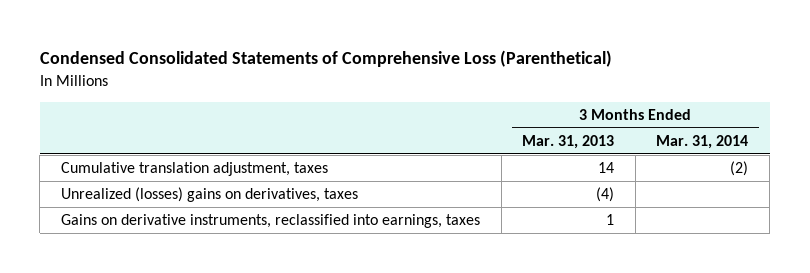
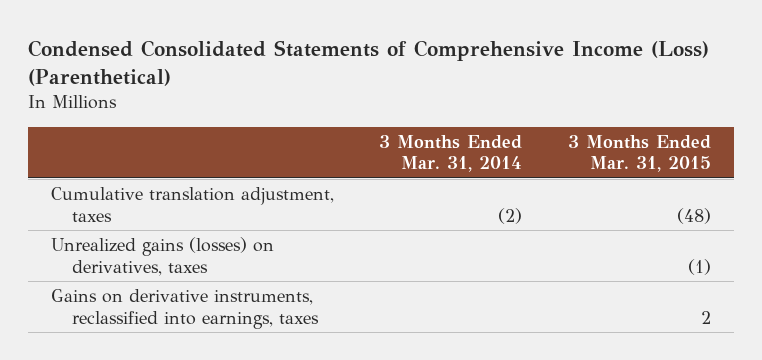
- Condensed Consolidated Statements of Comprehensive Loss (Parenthetical)
+ Condensed Consolidated Statements of Comprehensive Income (Loss) (Parenthetical)
- | 3 Months Ended Mar. 31, 2013 | 3 Months Ended Mar. 31, 2014
+ | 3 Months Ended Mar. 31, 2014 | 3 Months Ended Mar. 31, 2015
- Unrealized (losses) gains on derivatives, taxes | (4) |
+ Unrealized gains (losses) on derivatives, taxes | | (1)

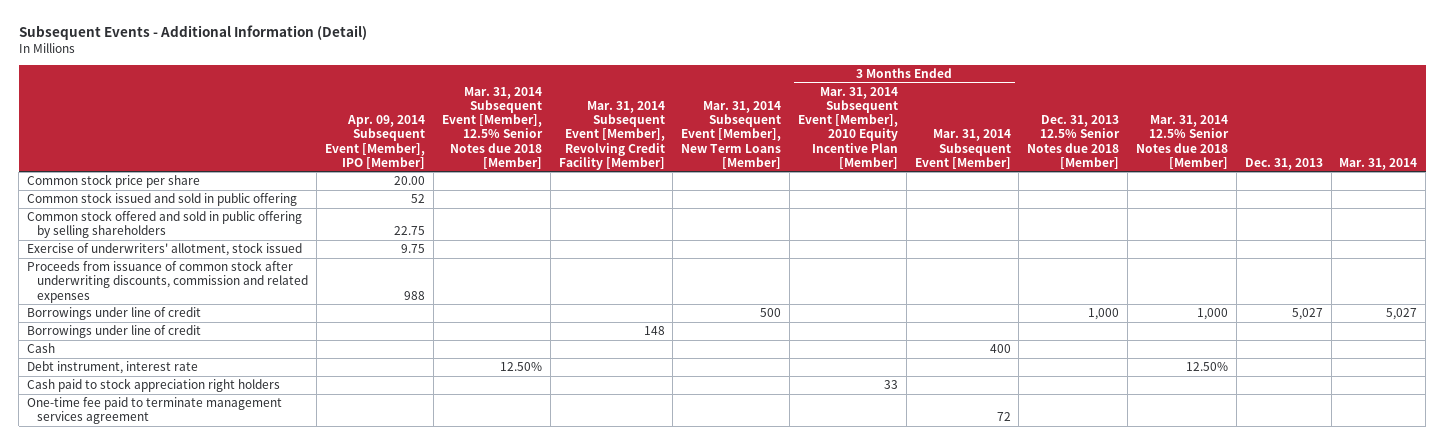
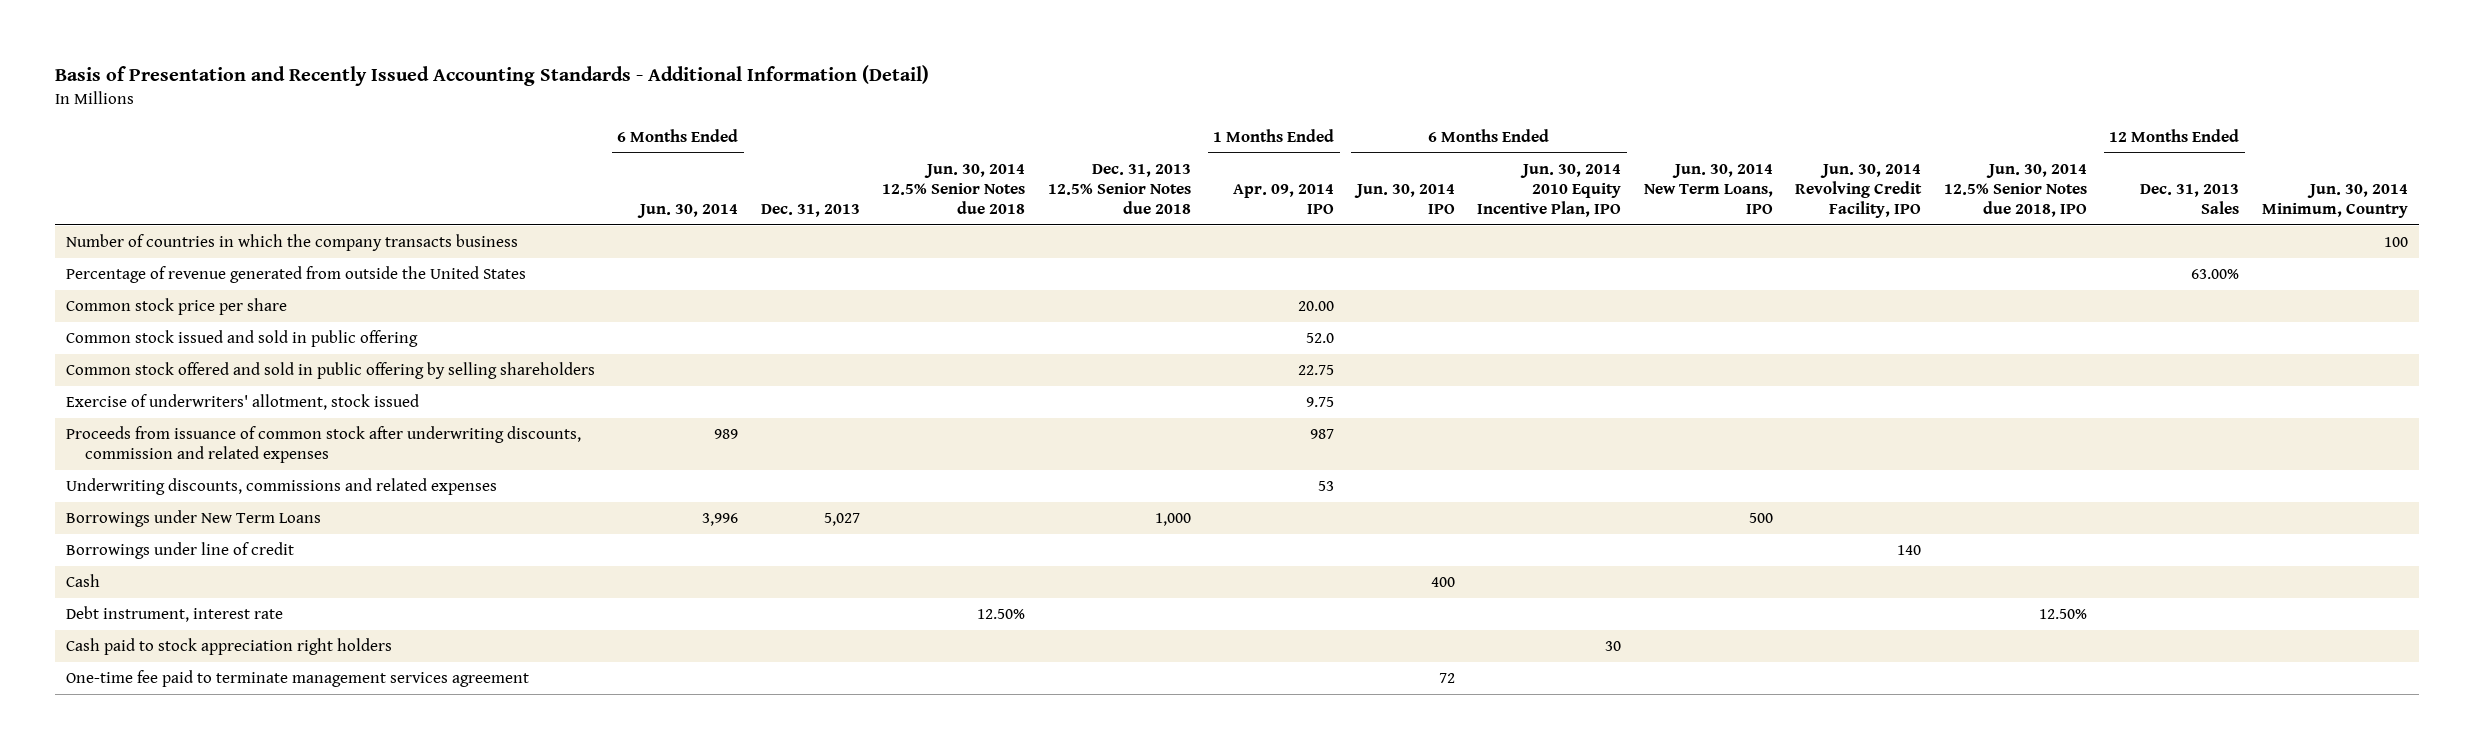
- Subsequent Events - Additional Information (Detail)
+ Basis of Presentation and Recently Issued Accounting Standards - Additional Information (Detail)
- | Apr. 09, 2014 Subsequent Event [Member], IPO [Member] | Mar. 31, 2014 Subsequent Event [Member], 12.5% Senior Notes due 2018 [Member] | Mar. 31, 2014 Subsequent Event [Member], Revolving Credit Facility [Member] | Mar. 31, 2014 Subsequent Event [Member], New Term Loans [Member] | 3 Months Ended Mar. 31, 2014 Subsequent Event [Member], 2010 Equity Incentive Plan [Member] | 3 Months Ended Mar. 31, 2014 Subsequent Event [Member] | Dec. 31, 2013 12.5% Senior Notes due 2018 [Member] | Mar. 31, 2014 12.5% Senior Notes due 2018 [Member] | Dec. 31, 2013 | Mar. 31, 2014
+ | 6 Months Ended Jun. 30, 2014 | Dec. 31, 2013 | Jun. 30, 2014 12.5% Senior Notes due 2018 | Dec. 31, 2013 12.5% Senior Notes due 2018 | 1 Months Ended Apr. 09, 2014 IPO | 6 Months Ended Jun. 30, 2014 IPO | 6 Months Ended Jun. 30, 2014 2010 Equity Incentive Plan, IPO | Jun. 30, 2014 New Term Loans, IPO | Jun. 30, 2014 Revolving Credit Facility, IPO | Jun. 30, 2014 12.5% Senior Notes due 2018, IPO | 12 Months Ended Dec. 31, 2013 Sales | Jun. 30, 2014 Minimum, Country
+ Number of countries in which the company transacts business | | | | | | | | | | | | 100
+ Percentage of revenue generated from outside the United States | | | | | | | | | | | 63.00% |
- Borrowings under line of credit | | | | 500 | | | 1,000 | 1,000 | 5,027 | 5,027
+ Underwriting discounts, commissions and related expenses | | | | | 53 | | | | | | |
+ Borrowings under New Term Loans | 3,996 | 5,027 | | 1,000 | | | | 500 | | | |

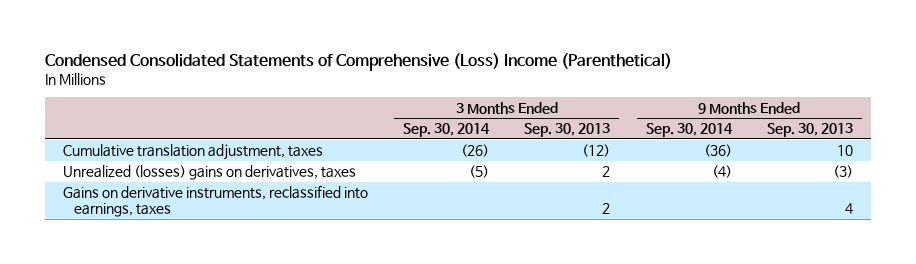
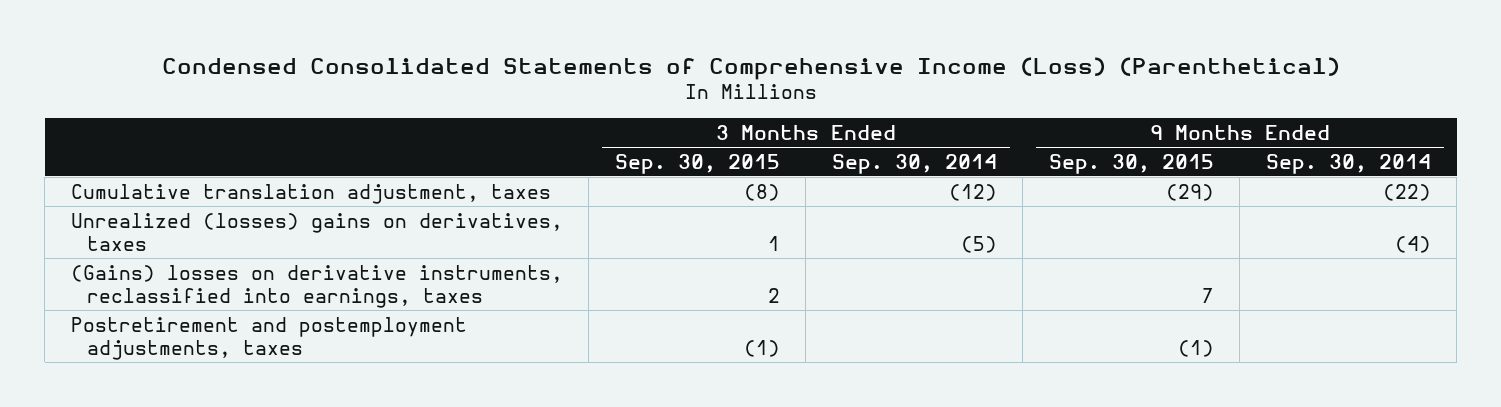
- Condensed Consolidated Statements of Comprehensive (Loss) Income (Parenthetical)
+ Condensed Consolidated Statements of Comprehensive Income (Loss) (Parenthetical)
- | 3 Months Ended Sep. 30, 2014 | 3 Months Ended Sep. 30, 2013 | 9 Months Ended Sep. 30, 2014 | 9 Months Ended Sep. 30, 2013
+ | 3 Months Ended Sep. 30, 2015 | 3 Months Ended Sep. 30, 2014 | 9 Months Ended Sep. 30, 2015 | 9 Months Ended Sep. 30, 2014
- Cumulative translation adjustment, taxes | (26) | (12) | (36) | 10
+ Cumulative translation adjustment, taxes | (8) | (12) | (29) | (22)
- Gains on derivative instruments, reclassified into earnings, taxes | | 2 | | 4
+ (Gains) losses on derivative instruments, reclassified into earnings, taxes | 2 | | 7 |
+ Postretirement and postemployment adjustments, taxes | (1) | | (1) |

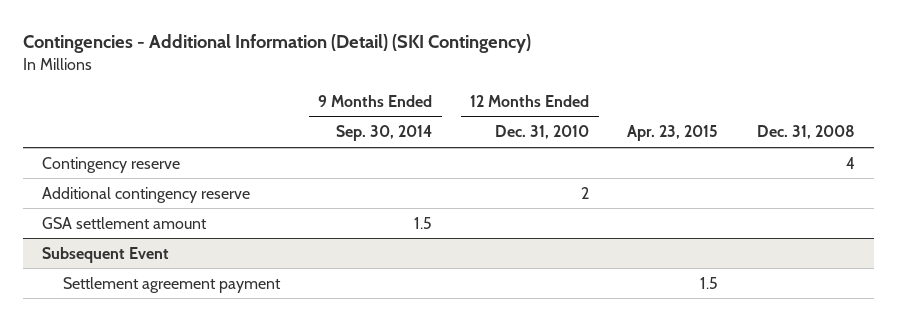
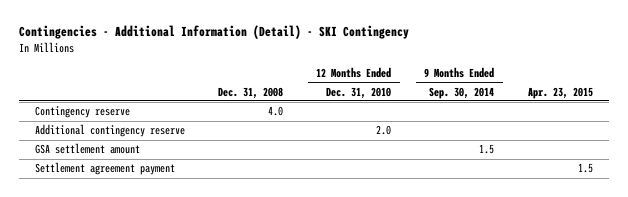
- Contingencies - Additional Information (Detail) (SKI Contingency)
+ Contingencies - Additional Information (Detail) - SKI Contingency
- | 9 Months Ended Sep. 30, 2014 | 12 Months Ended Dec. 31, 2010 | Apr. 23, 2015 | Dec. 31, 2008
+ | Dec. 31, 2008 | 12 Months Ended Dec. 31, 2010 | 9 Months Ended Sep. 30, 2014 | Apr. 23, 2015
- Contingency reserve | | | | 4
- Additional contingency reserve | | 2 | |
+ Contingency reserve | 4.0 | | |
+ Additional contingency reserve | | 2.0 | |
- Subsequent Event
- Settlement agreement payment | | | 1.5 |
+ Settlement agreement payment | | | | 1.5

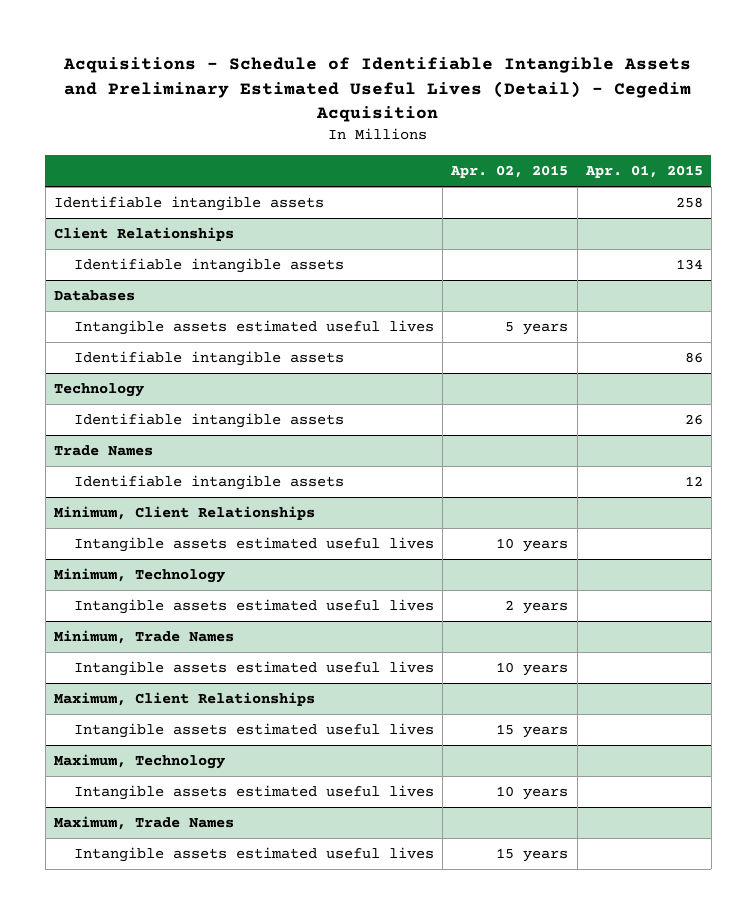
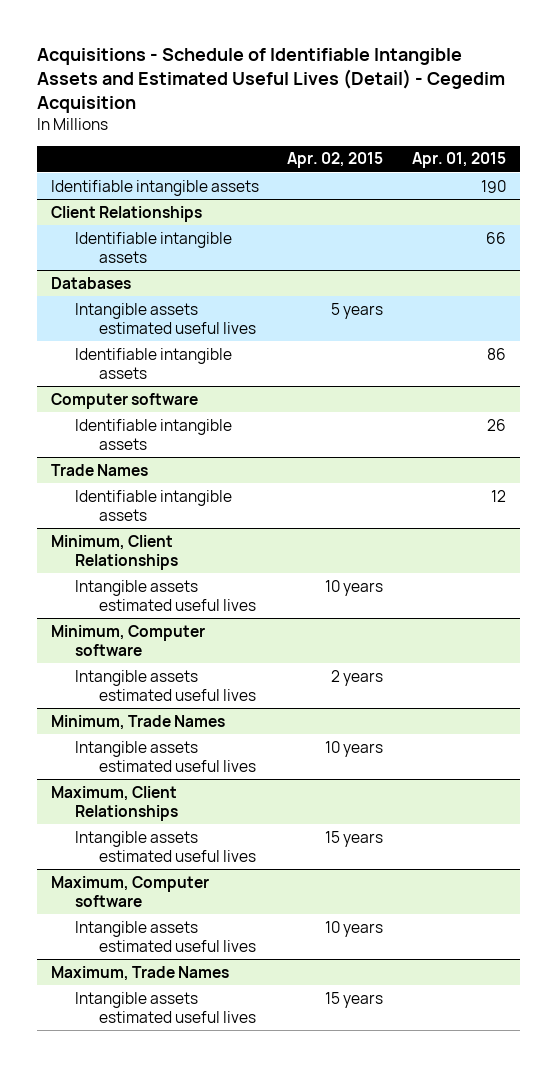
- Acquisitions - Schedule of Identifiable Intangible Assets and Preliminary Estimated Useful Lives (Detail) - Cegedim Acquisition
+ Acquisitions - Schedule of Identifiable Intangible Assets and Estimated Useful Lives (Detail) - Cegedim Acquisition
- Identifiable intangible assets | | 258
+ Identifiable intangible assets | | 190
@ Client Relationships
- Identifiable intangible assets | | 134
+ Identifiable intangible assets | | 66
- Technology
+ Computer software
- Minimum, Technology
+ Minimum, Computer software
- Maximum, Technology
+ Maximum, Computer software

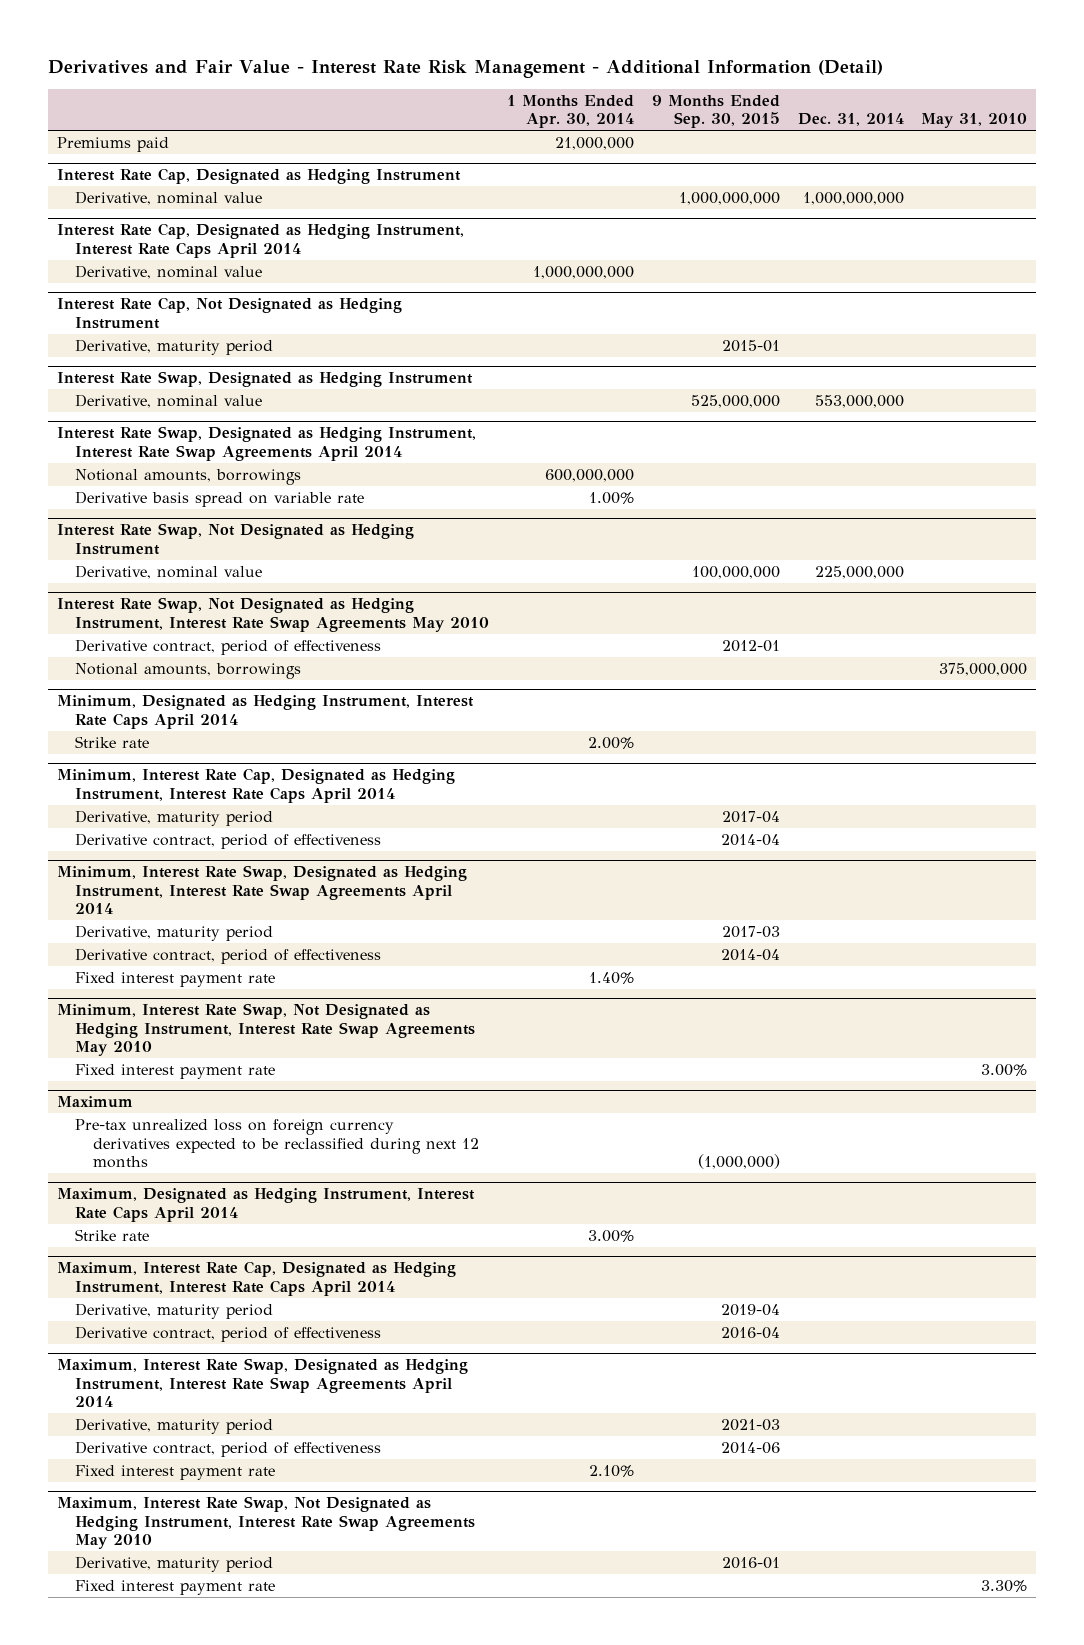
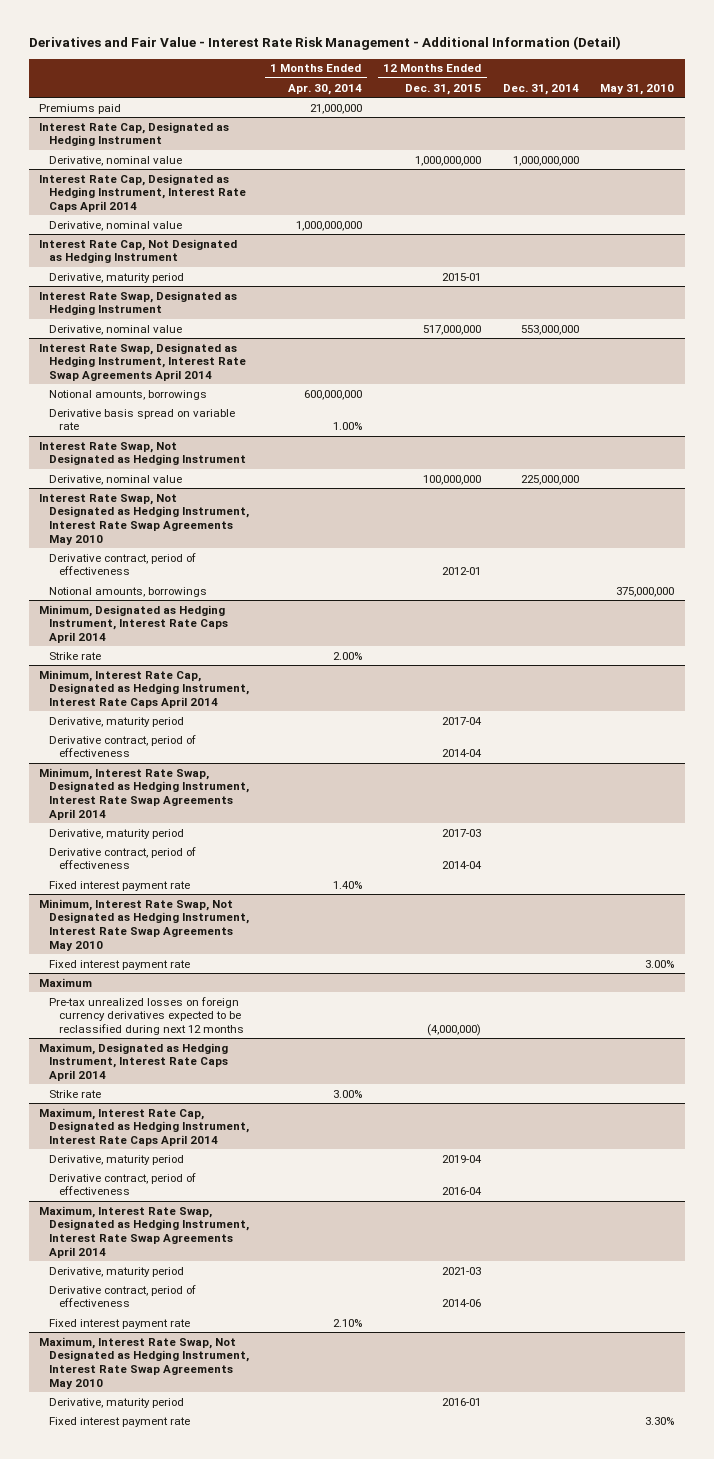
- | 1 Months Ended Apr. 30, 2014 | 9 Months Ended Sep. 30, 2015 | Dec. 31, 2014 | May 31, 2010
+ | 1 Months Ended Apr. 30, 2014 | 12 Months Ended Dec. 31, 2015 | Dec. 31, 2014 | May 31, 2010
@ Maximum
- Pre-tax unrealized loss on foreign currency derivatives expected to be reclassified during next 12 months | | (1,000,000) | |
+ Pre-tax unrealized losses on foreign currency derivatives expected to be reclassified during next 12 months | | (4,000,000) | |

